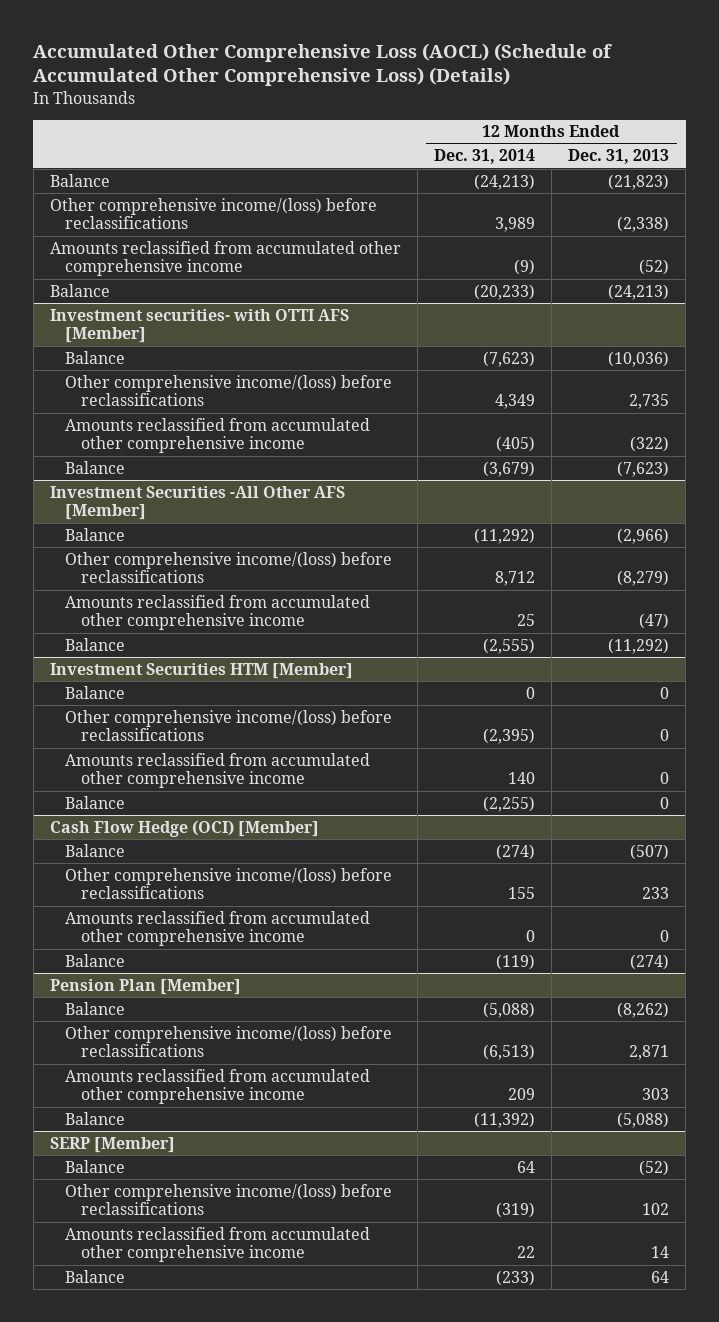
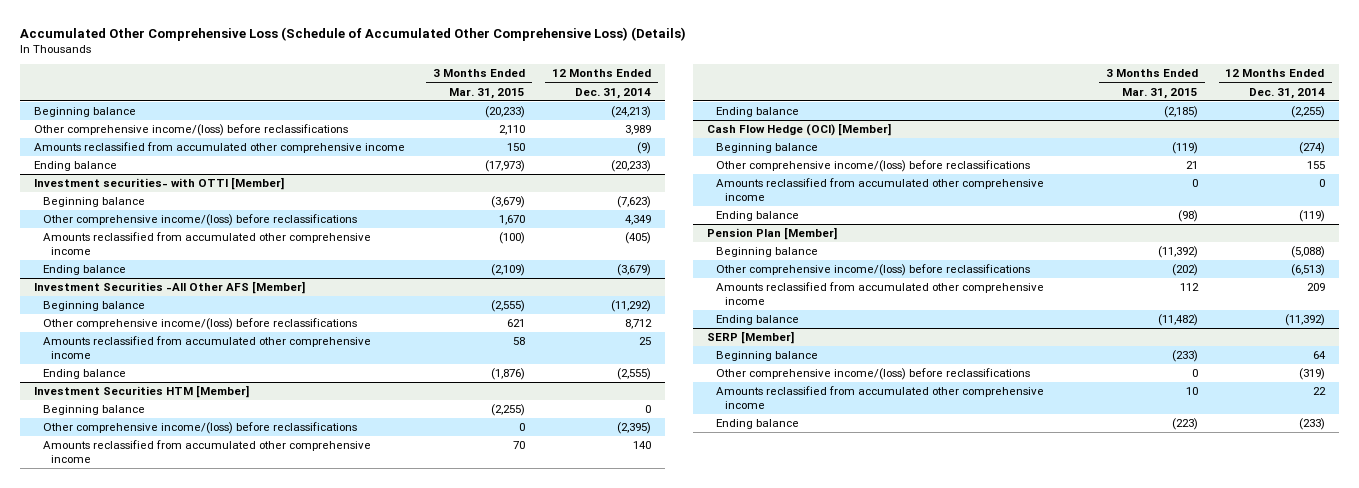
- Accumulated Other Comprehensive Loss (AOCL) (Schedule of Accumulated Other Comprehensive Loss) (Details)
+ Accumulated Other Comprehensive Loss (Schedule of Accumulated Other Comprehensive Loss) (Details)
- | 12 Months Ended Dec. 31, 2014 | 12 Months Ended Dec. 31, 2013
+ | 3 Months Ended Mar. 31, 2015 | 12 Months Ended Dec. 31, 2014
- Balance | (24,213) | (21,823)
+ Beginning balance | (20,233) | (24,213)
- Balance | (20,233) | (24,213)
- Investment securities- with OTTI AFS [Member]
- Balance | (7,623) | (10,036)
+ Ending balance | (17,973) | (20,233)
+ Investment securities- with OTTI [Member]
+ Beginning balance | (3,679) | (7,623)
- Balance | (3,679) | (7,623)
+ Ending balance | (2,109) | (3,679)
@ Investment Securities -All Other AFS [Member]
- Balance | (11,292) | (2,966)
+ Beginning balance | (2,555) | (11,292)
- Balance | (2,555) | (11,292)
+ Ending balance | (1,876) | (2,555)
@ Investment Securities HTM [Member]
- Balance | 0 | 0
+ Beginning balance | (2,255) | 0
- Balance | (2,255) | 0
+ Ending balance | (2,185) | (2,255)
@ Cash Flow Hedge (OCI) [Member]
- Balance | (274) | (507)
+ Beginning balance | (119) | (274)
- Balance | (119) | (274)
+ Ending balance | (98) | (119)
@ Pension Plan [Member]
- Balance | (5,088) | (8,262)
+ Beginning balance | (11,392) | (5,088)
- Balance | (11,392) | (5,088)
+ Ending balance | (11,482) | (11,392)
@ SERP [Member]
- Balance | 64 | (52)
+ Beginning balance | (233) | 64
- Balance | (233) | 64
+ Ending balance | (223) | (233)

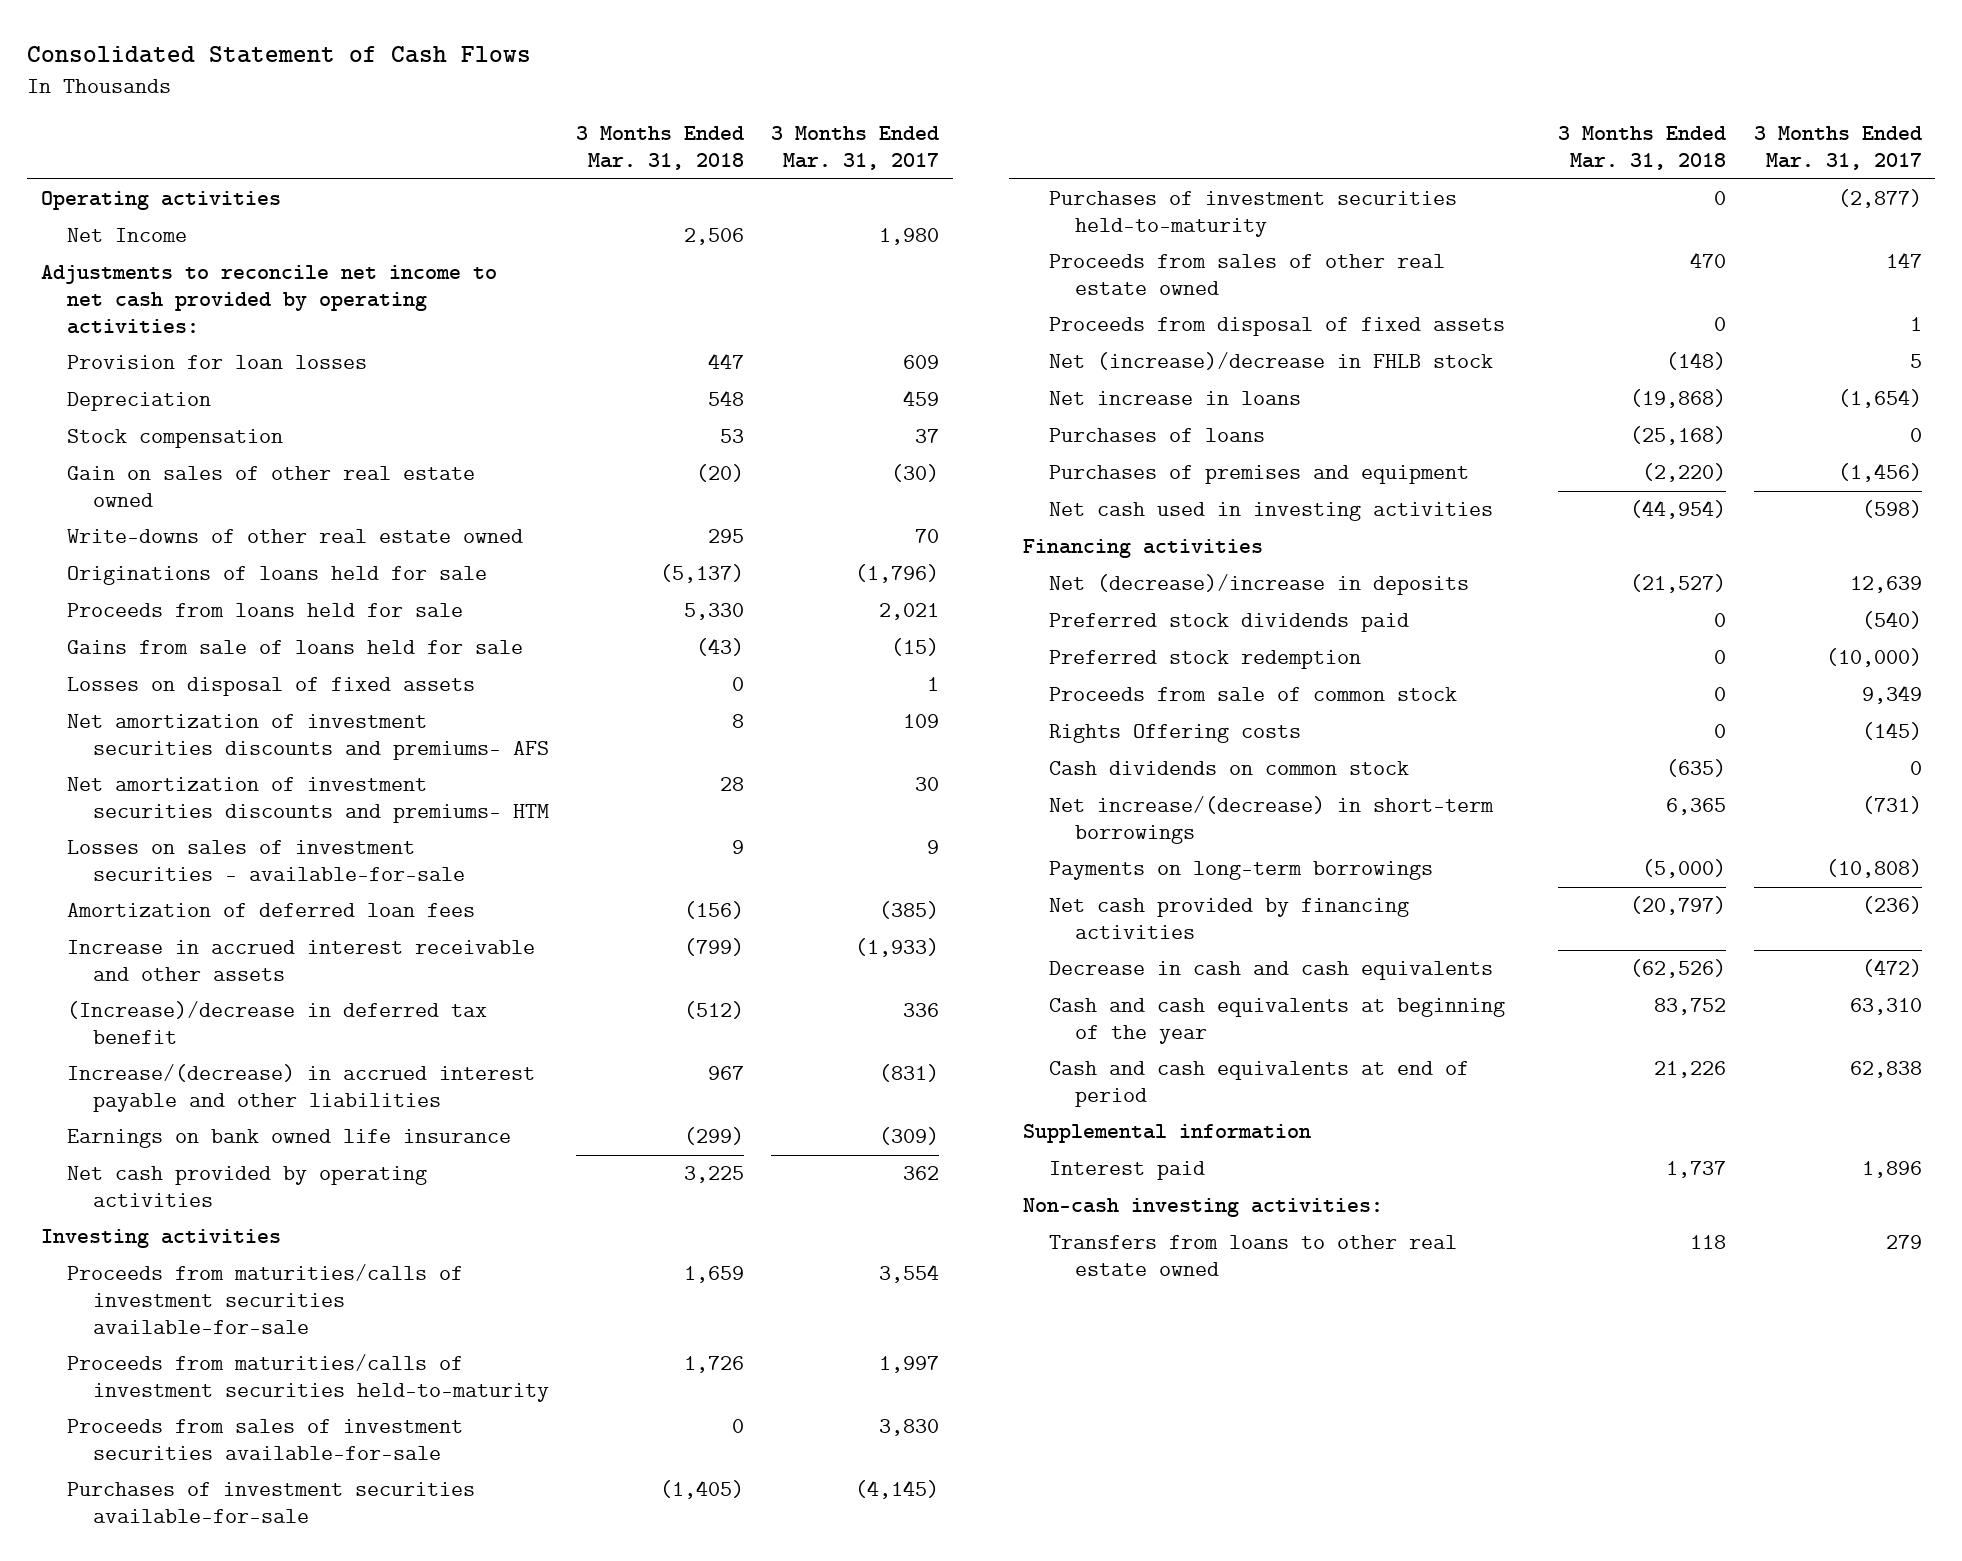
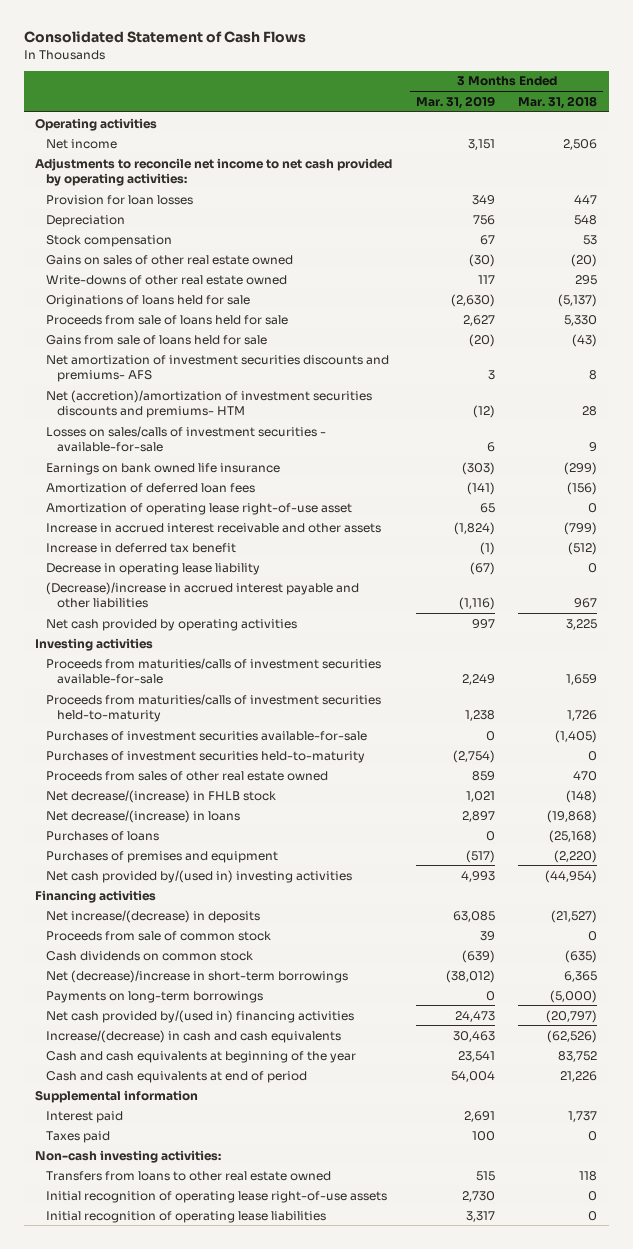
- | 3 Months Ended Mar. 31, 2018 | 3 Months Ended Mar. 31, 2017
+ | 3 Months Ended Mar. 31, 2019 | 3 Months Ended Mar. 31, 2018
- Net Income | 2,506 | 1,980
+ Net income | 3,151 | 2,506
- Gain on sales of other real estate owned | (20) | (30)
+ Gains on sales of other real estate owned | (30) | (20)
- Proceeds from loans held for sale | 5,330 | 2,021
+ Proceeds from sale of loans held for sale | 2,627 | 5,330
- Losses on disposal of fixed assets | 0 | 1
- Net amortization of investment securities discounts and premiums- HTM | 28 | 30
- Losses on sales of investment securities - available-for-sale | 9 | 9
+ Net (accretion)/amortization of investment securities discounts and premiums- HTM | (12) | 28
+ Losses on sales/calls of investment securities - available-for-sale | 6 | 9
moved up: Earnings on bank owned life insurance | (303) | (299)
+ Amortization of operating lease right-of-use asset | 65 | 0
- (Increase)/decrease in deferred tax benefit | (512) | 336
- Increase/(decrease) in accrued interest payable and other liabilities | 967 | (831)
+ Increase in deferred tax benefit | (1) | (512)
+ Decrease in operating lease liability | (67) | 0
+ (Decrease)/increase in accrued interest payable and other liabilities | (1,116) | 967
- Proceeds from sales of investment securities available-for-sale | 0 | 3,830
- Proceeds from disposal of fixed assets | 0 | 1
- Net (increase)/decrease in FHLB stock | (148) | 5
- Net increase in loans | (19,868) | (1,654)
+ Net decrease/(increase) in FHLB stock | 1,021 | (148)
+ Net decrease/(increase) in loans | 2,897 | (19,868)
- Net cash used in investing activities | (44,954) | (598)
+ Net cash provided by/(used in) investing activities | 4,993 | (44,954)
- Net (decrease)/increase in deposits | (21,527) | 12,639
- Preferred stock dividends paid | 0 | (540)
- Preferred stock redemption | 0 | (10,000)
+ Net increase/(decrease) in deposits | 63,085 | (21,527)
- Rights Offering costs | 0 | (145)
- Net increase/(decrease) in short-term borrowings | 6,365 | (731)
+ Net (decrease)/increase in short-term borrowings | (38,012) | 6,365
- Net cash provided by financing activities | (20,797) | (236)
- Decrease in cash and cash equivalents | (62,526) | (472)
+ Net cash provided by/(used in) financing activities | 24,473 | (20,797)
+ Increase/(decrease) in cash and cash equivalents | 30,463 | (62,526)
+ Taxes paid | 100 | 0
+ Initial recognition of operating lease right-of-use assets | 2,730 | 0
+ Initial recognition of operating lease liabilities | 3,317 | 0

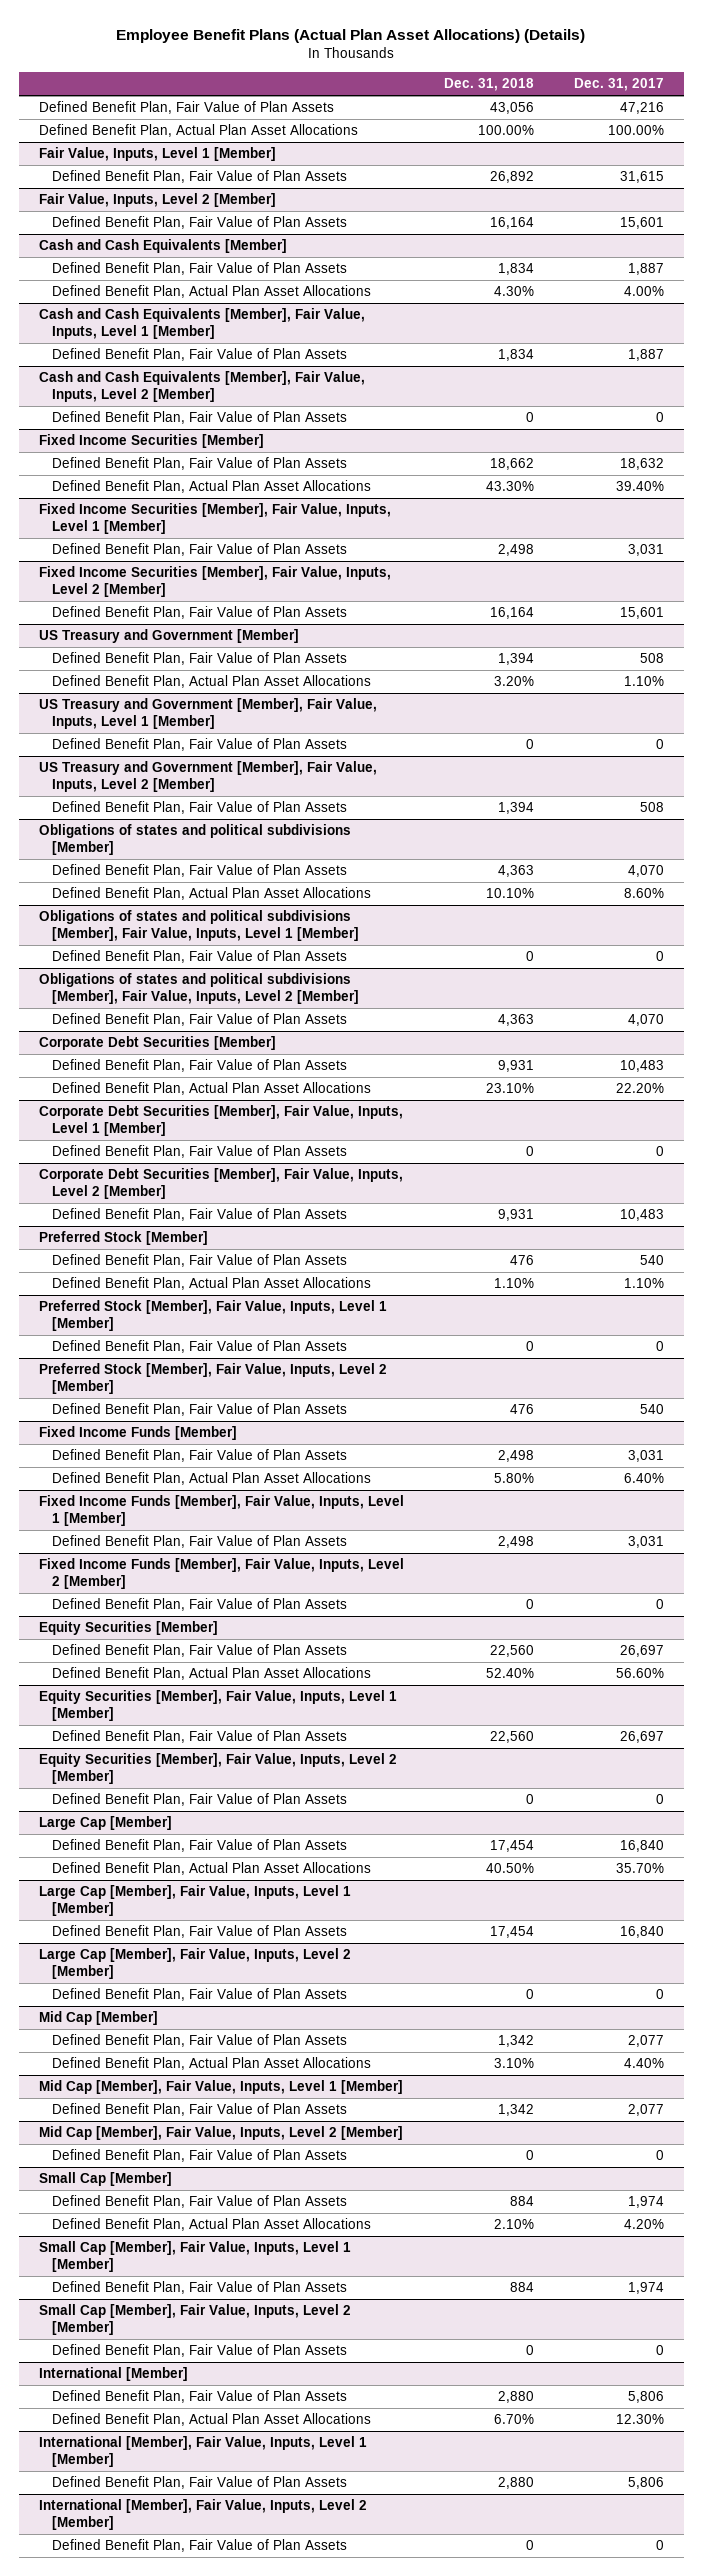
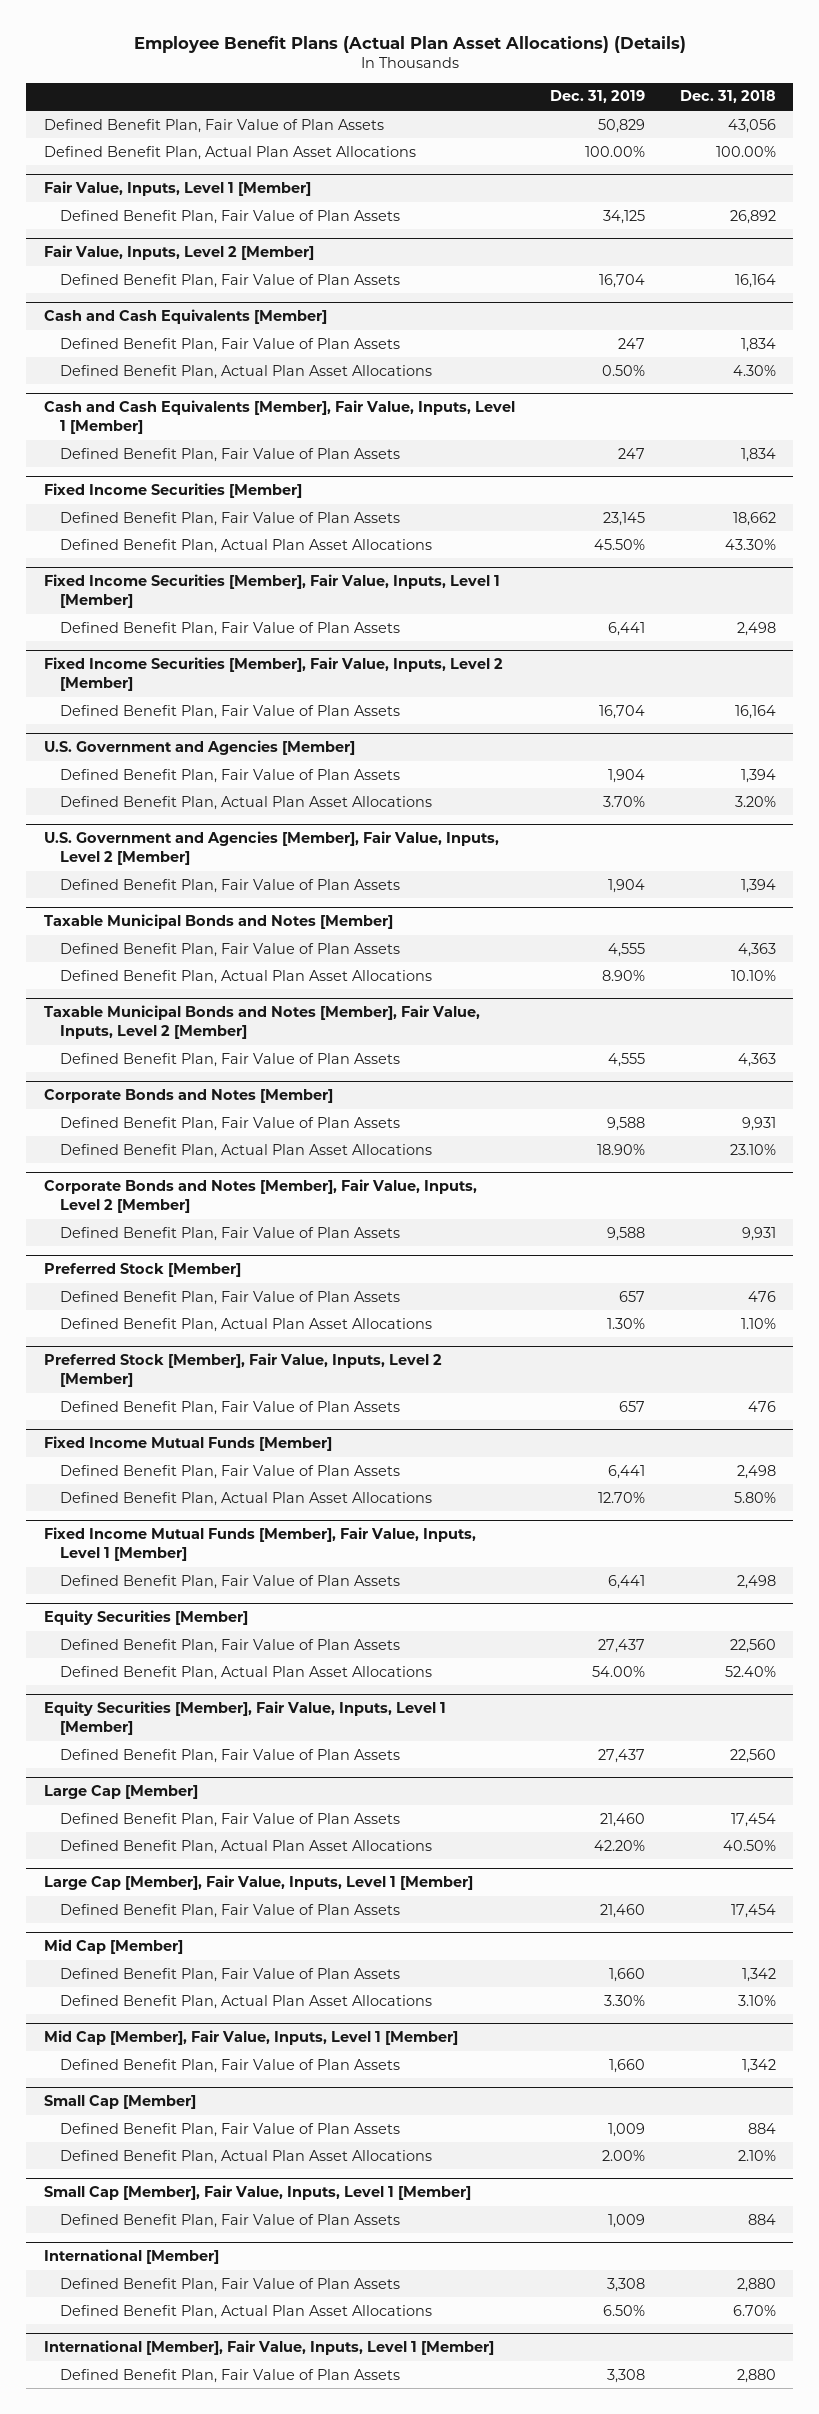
- | Dec. 31, 2018 | Dec. 31, 2017
+ | Dec. 31, 2019 | Dec. 31, 2018
- Cash and Cash Equivalents [Member], Fair Value, Inputs, Level 2 [Member]
- Defined Benefit Plan, Fair Value of Plan Assets | 0 | 0
- US Treasury and Government [Member]
+ U.S. Government and Agencies [Member]
- US Treasury and Government [Member], Fair Value, Inputs, Level 1 [Member]
- Defined Benefit Plan, Fair Value of Plan Assets | 0 | 0
- US Treasury and Government [Member], Fair Value, Inputs, Level 2 [Member]
+ U.S. Government and Agencies [Member], Fair Value, Inputs, Level 2 [Member]
- Obligations of states and political subdivisions [Member]
+ Taxable Municipal Bonds and Notes [Member]
- Obligations of states and political subdivisions [Member], Fair Value, Inputs, Level 1 [Member]
- Defined Benefit Plan, Fair Value of Plan Assets | 0 | 0
- Obligations of states and political subdivisions [Member], Fair Value, Inputs, Level 2 [Member]
+ Taxable Municipal Bonds and Notes [Member], Fair Value, Inputs, Level 2 [Member]
- Corporate Debt Securities [Member]
+ Corporate Bonds and Notes [Member]
- Corporate Debt Securities [Member], Fair Value, Inputs, Level 1 [Member]
- Defined Benefit Plan, Fair Value of Plan Assets | 0 | 0
- Corporate Debt Securities [Member], Fair Value, Inputs, Level 2 [Member]
+ Corporate Bonds and Notes [Member], Fair Value, Inputs, Level 2 [Member]
- Preferred Stock [Member], Fair Value, Inputs, Level 1 [Member]
- Defined Benefit Plan, Fair Value of Plan Assets | 0 | 0
- Fixed Income Funds [Member]
+ Fixed Income Mutual Funds [Member]
- Fixed Income Funds [Member], Fair Value, Inputs, Level 1 [Member]
+ Fixed Income Mutual Funds [Member], Fair Value, Inputs, Level 1 [Member]
- Fixed Income Funds [Member], Fair Value, Inputs, Level 2 [Member]
- Defined Benefit Plan, Fair Value of Plan Assets | 0 | 0
- Equity Securities [Member], Fair Value, Inputs, Level 2 [Member]
- Defined Benefit Plan, Fair Value of Plan Assets | 0 | 0
- Large Cap [Member], Fair Value, Inputs, Level 2 [Member]
- Defined Benefit Plan, Fair Value of Plan Assets | 0 | 0
- Mid Cap [Member], Fair Value, Inputs, Level 2 [Member]
- Defined Benefit Plan, Fair Value of Plan Assets | 0 | 0
- Small Cap [Member], Fair Value, Inputs, Level 2 [Member]
- Defined Benefit Plan, Fair Value of Plan Assets | 0 | 0
- International [Member], Fair Value, Inputs, Level 2 [Member]
- Defined Benefit Plan, Fair Value of Plan Assets | 0 | 0

